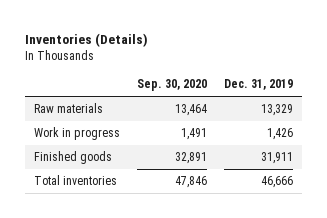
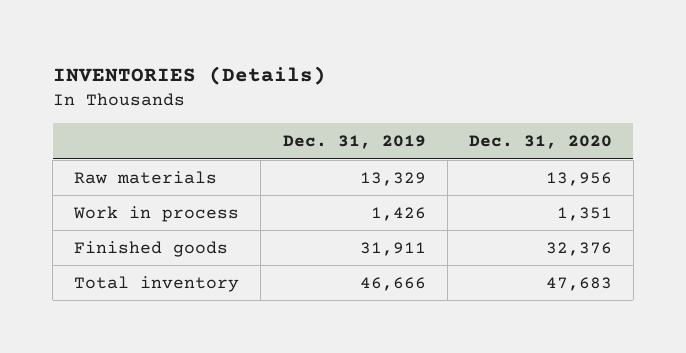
- Inventories (Details)
+ INVENTORIES (Details)
- | Sep. 30, 2020 | Dec. 31, 2019
+ | Dec. 31, 2019 | Dec. 31, 2020
- Work in progress | 1,491 | 1,426
+ Work in process | 1,426 | 1,351
- Total inventories | 47,846 | 46,666
+ Total inventory | 46,666 | 47,683

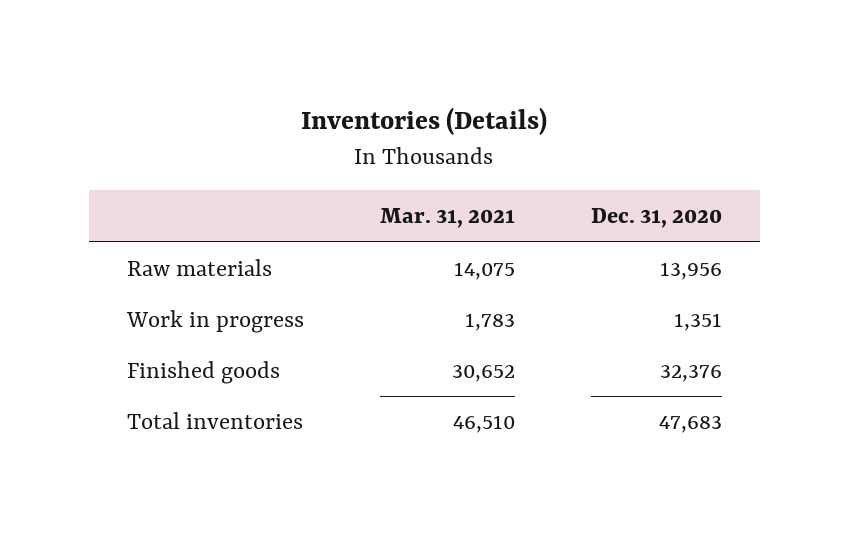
- INVENTORIES (Details)
+ Inventories (Details)
- | Dec. 31, 2019 | Dec. 31, 2020
+ | Mar. 31, 2021 | Dec. 31, 2020
- Work in process | 1,426 | 1,351
+ Work in progress | 1,783 | 1,351
- Total inventory | 46,666 | 47,683
+ Total inventories | 46,510 | 47,683

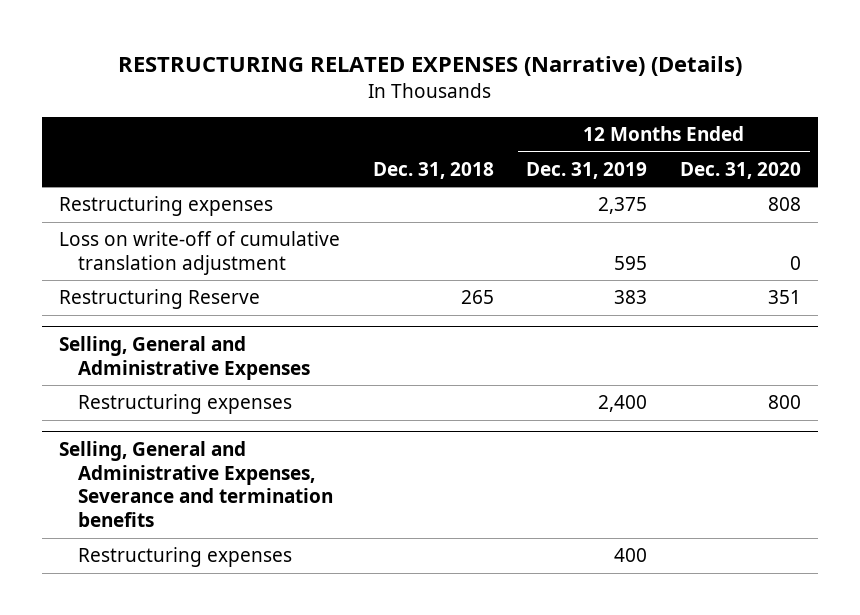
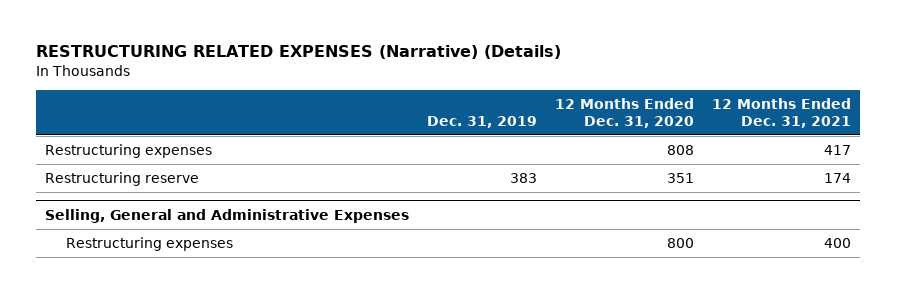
- | Dec. 31, 2018 | 12 Months Ended Dec. 31, 2019 | 12 Months Ended Dec. 31, 2020
+ | Dec. 31, 2019 | 12 Months Ended Dec. 31, 2020 | 12 Months Ended Dec. 31, 2021
- Loss on write-off of cumulative translation adjustment | | 595 | 0
- Restructuring Reserve | 265 | 383 | 351
+ Restructuring reserve | 383 | 351 | 174
- Selling, General and Administrative Expenses, Severance and termination benefits
- Restructuring expenses | | 400 |

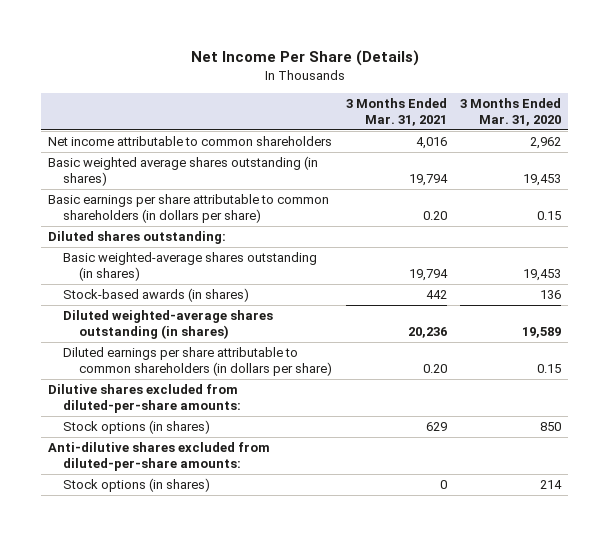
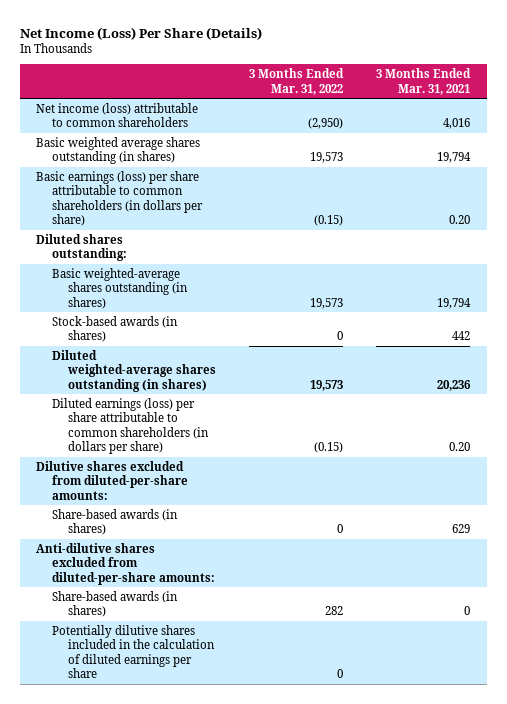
- Net Income Per Share (Details)
+ Net Income (Loss) Per Share (Details)
- | 3 Months Ended Mar. 31, 2021 | 3 Months Ended Mar. 31, 2020
+ | 3 Months Ended Mar. 31, 2022 | 3 Months Ended Mar. 31, 2021
- Net income attributable to common shareholders | 4,016 | 2,962
+ Net income (loss) attributable to common shareholders | (2,950) | 4,016
- Basic earnings per share attributable to common shareholders (in dollars per share) | 0.20 | 0.15
+ Basic earnings (loss) per share attributable to common shareholders (in dollars per share) | (0.15) | 0.20
- Diluted earnings per share attributable to common shareholders (in dollars per share) | 0.20 | 0.15
+ Diluted earnings (loss) per share attributable to common shareholders (in dollars per share) | (0.15) | 0.20
- Stock options (in shares) | 629 | 850
+ Share-based awards (in shares) | 0 | 629
- Stock options (in shares) | 0 | 214
+ Share-based awards (in shares) | 282 | 0
+ Potentially dilutive shares included in the calculation of diluted earnings per share | 0 |

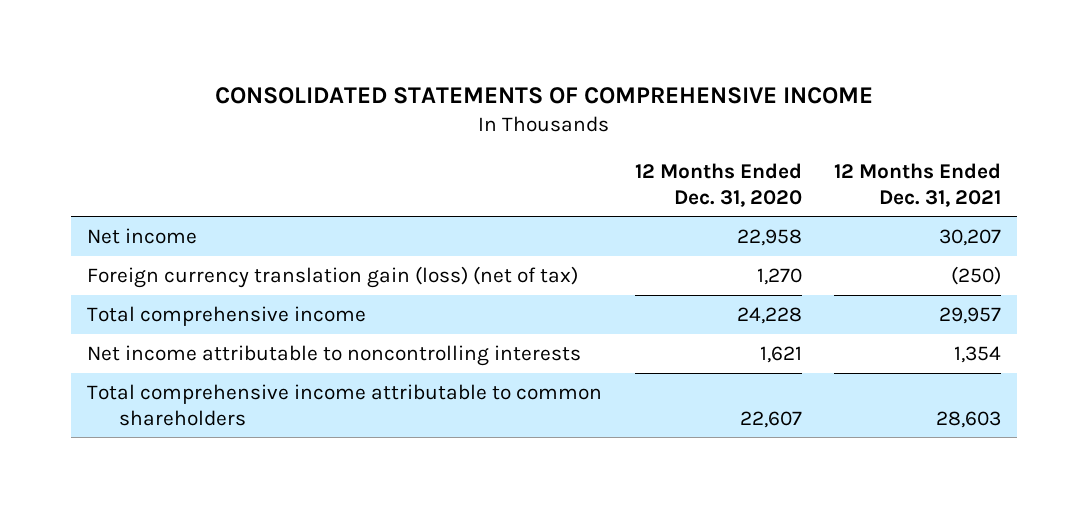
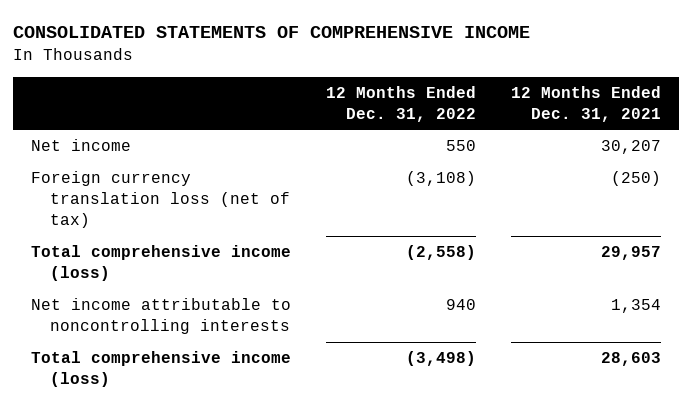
- | 12 Months Ended Dec. 31, 2020 | 12 Months Ended Dec. 31, 2021
+ | 12 Months Ended Dec. 31, 2022 | 12 Months Ended Dec. 31, 2021
- Foreign currency translation gain (loss) (net of tax) | 1,270 | (250)
- Total comprehensive income | 24,228 | 29,957
+ Foreign currency translation loss (net of tax) | (3,108) | (250)
+ Total comprehensive income (loss) | (2,558) | 29,957
- Total comprehensive income attributable to common shareholders | 22,607 | 28,603
+ Total comprehensive income (loss) | (3,498) | 28,603

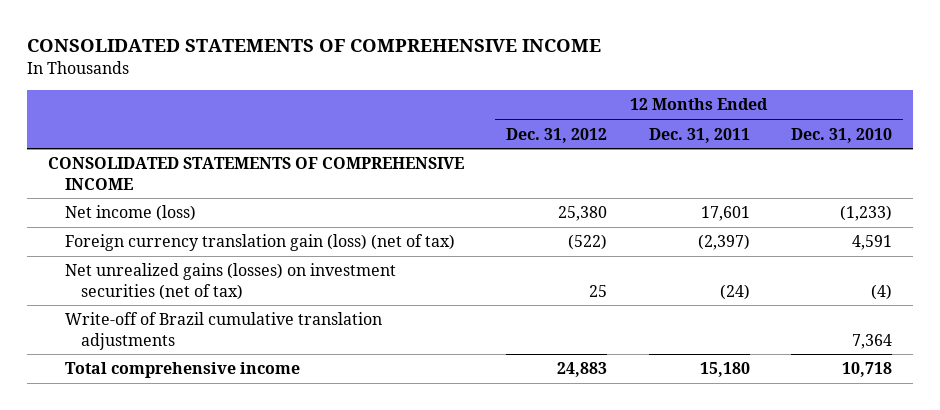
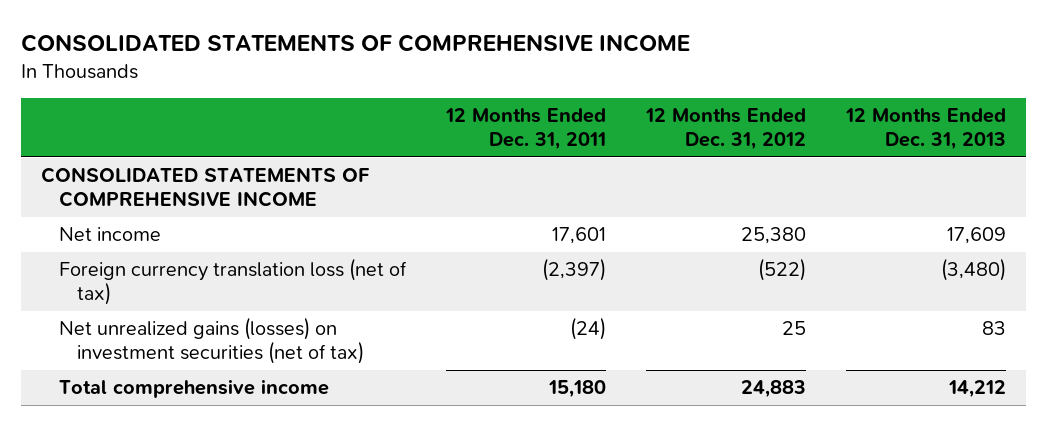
- | 12 Months Ended Dec. 31, 2012 | 12 Months Ended Dec. 31, 2011 | 12 Months Ended Dec. 31, 2010
+ | 12 Months Ended Dec. 31, 2011 | 12 Months Ended Dec. 31, 2012 | 12 Months Ended Dec. 31, 2013
- Net income (loss) | 25,380 | 17,601 | (1,233)
- Foreign currency translation gain (loss) (net of tax) | (522) | (2,397) | 4,591
+ Net income | 17,601 | 25,380 | 17,609
+ Foreign currency translation loss (net of tax) | (2,397) | (522) | (3,480)
- Write-off of Brazil cumulative translation adjustments | | | 7,364

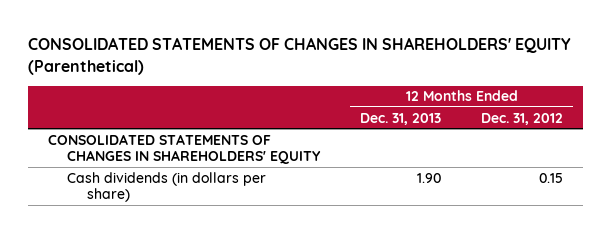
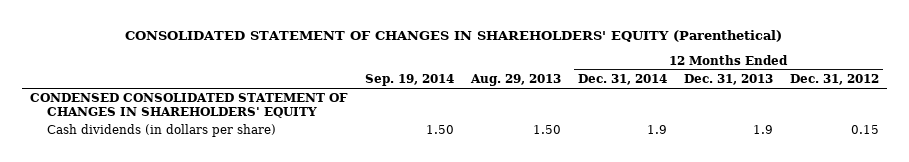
- CONSOLIDATED STATEMENTS OF CHANGES IN SHAREHOLDERS' EQUITY (Parenthetical)
+ CONSOLIDATED STATEMENT OF CHANGES IN SHAREHOLDERS' EQUITY (Parenthetical)
- | 12 Months Ended Dec. 31, 2013 | 12 Months Ended Dec. 31, 2012
+ | Sep. 19, 2014 | Aug. 29, 2013 | 12 Months Ended Dec. 31, 2014 | 12 Months Ended Dec. 31, 2013 | 12 Months Ended Dec. 31, 2012
- CONSOLIDATED STATEMENTS OF CHANGES IN SHAREHOLDERS' EQUITY
- Cash dividends (in dollars per share) | 1.90 | 0.15
+ CONDENSED CONSOLIDATED STATEMENT OF CHANGES IN SHAREHOLDERS' EQUITY
+ Cash dividends (in dollars per share) | 1.50 | 1.50 | 1.9 | 1.9 | 0.15

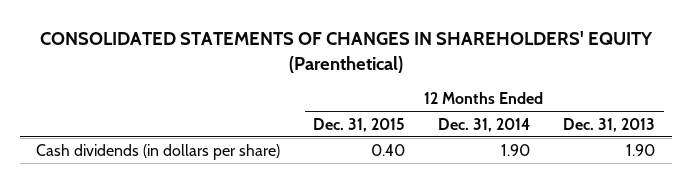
- CONSOLIDATED STATEMENT OF CHANGES IN SHAREHOLDERS' EQUITY (Parenthetical)
+ CONSOLIDATED STATEMENTS OF CHANGES IN SHAREHOLDERS' EQUITY (Parenthetical)
- | Sep. 19, 2014 | Aug. 29, 2013 | 12 Months Ended Dec. 31, 2014 | 12 Months Ended Dec. 31, 2013 | 12 Months Ended Dec. 31, 2012
+ | 12 Months Ended Dec. 31, 2015 | 12 Months Ended Dec. 31, 2014 | 12 Months Ended Dec. 31, 2013
- CONDENSED CONSOLIDATED STATEMENT OF CHANGES IN SHAREHOLDERS' EQUITY
- Cash dividends (in dollars per share) | 1.50 | 1.50 | 1.9 | 1.9 | 0.15
+ Cash dividends (in dollars per share) | 0.40 | 1.90 | 1.90

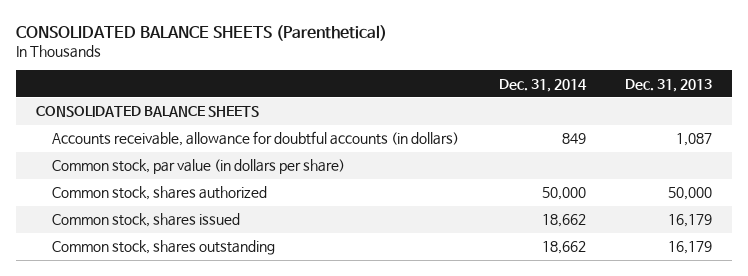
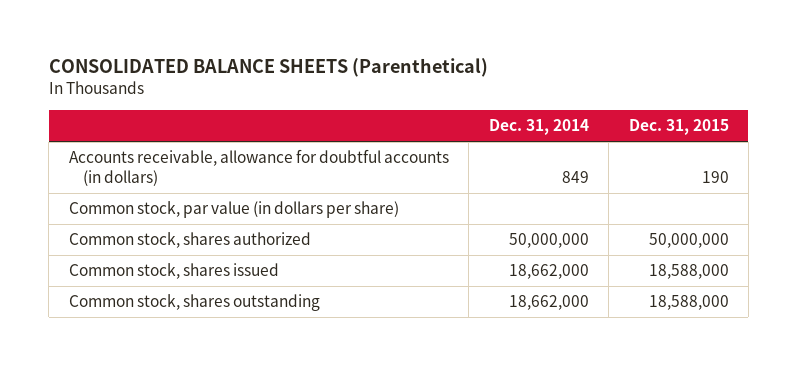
- | Dec. 31, 2014 | Dec. 31, 2013
+ | Dec. 31, 2014 | Dec. 31, 2015
- CONSOLIDATED BALANCE SHEETS
- Common stock, shares authorized | 50,000 | 50,000
- Common stock, shares issued | 18,662 | 16,179
- Common stock, shares outstanding | 18,662 | 16,179
+ Common stock, shares authorized | 50,000,000 | 50,000,000
+ Common stock, shares issued | 18,662,000 | 18,588,000
+ Common stock, shares outstanding | 18,662,000 | 18,588,000

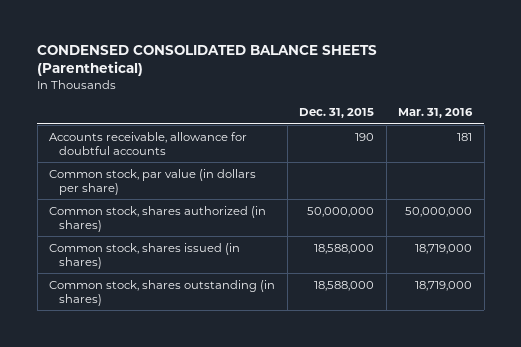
- CONSOLIDATED BALANCE SHEETS (Parenthetical)
+ CONDENSED CONSOLIDATED BALANCE SHEETS (Parenthetical)
- | Dec. 31, 2014 | Dec. 31, 2015
+ | Dec. 31, 2015 | Mar. 31, 2016
- Accounts receivable, allowance for doubtful accounts (in dollars) | 849 | 190
+ Accounts receivable, allowance for doubtful accounts | 190 | 181
- Common stock, shares authorized | 50,000,000 | 50,000,000
- Common stock, shares issued | 18,662,000 | 18,588,000
- Common stock, shares outstanding | 18,662,000 | 18,588,000
+ Common stock, shares authorized (in shares) | 50,000,000 | 50,000,000
+ Common stock, shares issued (in shares) | 18,588,000 | 18,719,000
+ Common stock, shares outstanding (in shares) | 18,588,000 | 18,719,000

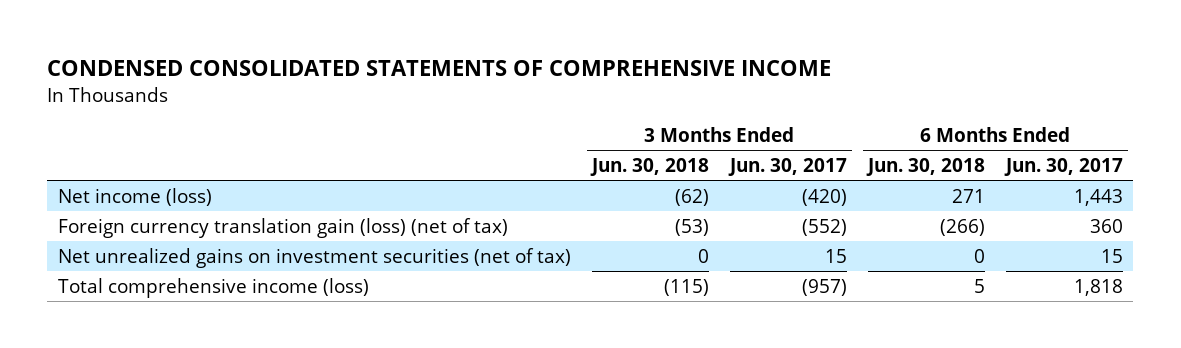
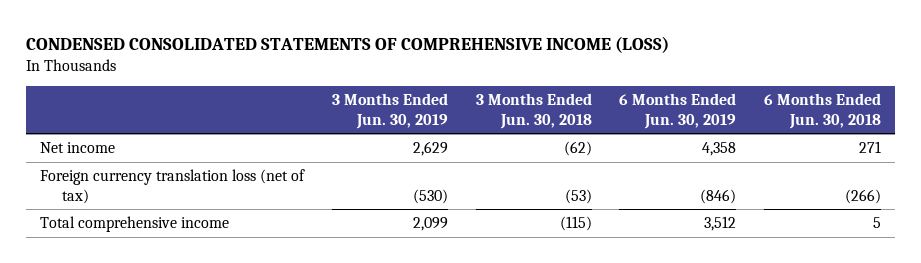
- CONDENSED CONSOLIDATED STATEMENTS OF COMPREHENSIVE INCOME
+ CONDENSED CONSOLIDATED STATEMENTS OF COMPREHENSIVE INCOME (LOSS)
- | 3 Months Ended Jun. 30, 2018 | 3 Months Ended Jun. 30, 2017 | 6 Months Ended Jun. 30, 2018 | 6 Months Ended Jun. 30, 2017
+ | 3 Months Ended Jun. 30, 2019 | 3 Months Ended Jun. 30, 2018 | 6 Months Ended Jun. 30, 2019 | 6 Months Ended Jun. 30, 2018
- Net income (loss) | (62) | (420) | 271 | 1,443
- Foreign currency translation gain (loss) (net of tax) | (53) | (552) | (266) | 360
- Net unrealized gains on investment securities (net of tax) | 0 | 15 | 0 | 15
- Total comprehensive income (loss) | (115) | (957) | 5 | 1,818
+ Net income | 2,629 | (62) | 4,358 | 271
+ Foreign currency translation loss (net of tax) | (530) | (53) | (846) | (266)
+ Total comprehensive income | 2,099 | (115) | 3,512 | 5

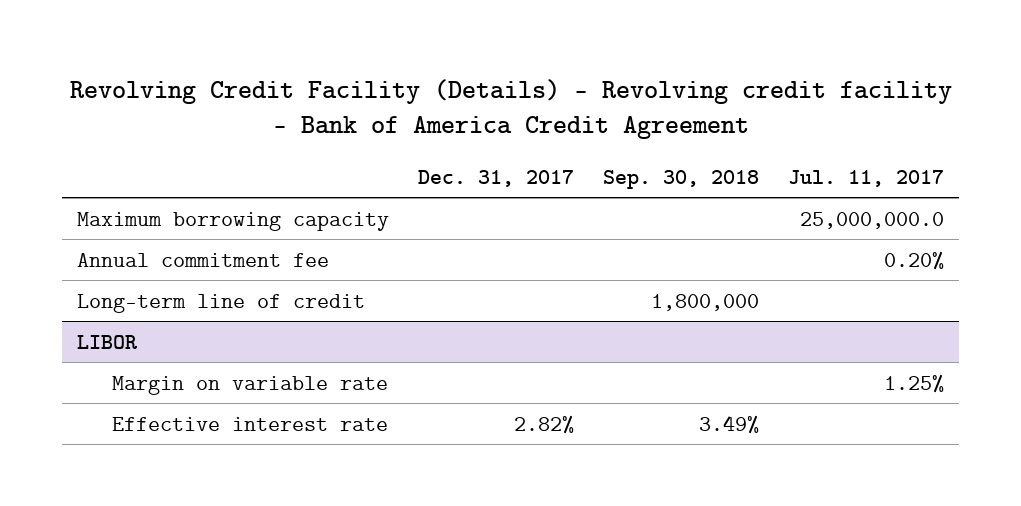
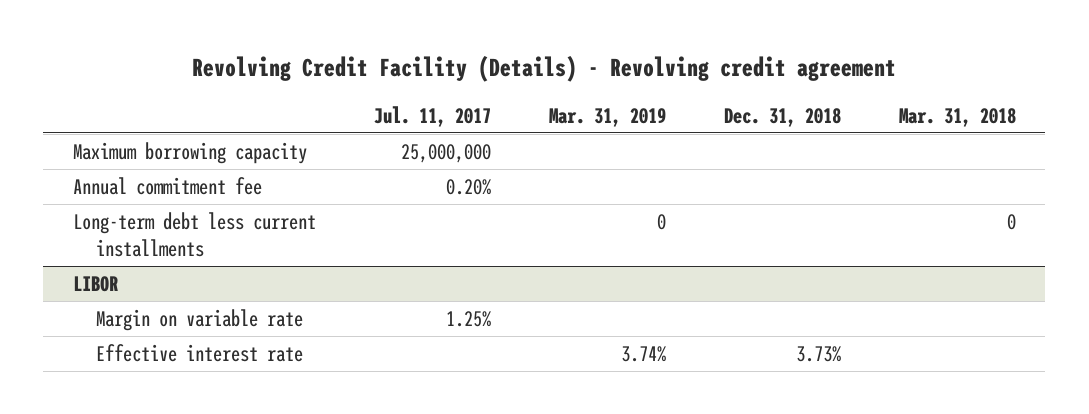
- Revolving Credit Facility (Details) - Revolving credit facility - Bank of America Credit Agreement
+ Revolving Credit Facility (Details) - Revolving credit agreement
- | Dec. 31, 2017 | Sep. 30, 2018 | Jul. 11, 2017
+ | Jul. 11, 2017 | Mar. 31, 2019 | Dec. 31, 2018 | Mar. 31, 2018
- Maximum borrowing capacity | | | 25,000,000.0
+ Maximum borrowing capacity | 25,000,000 | | |
- Long-term line of credit | | 1,800,000 |
+ Long-term debt less current installments | | 0 | | 0

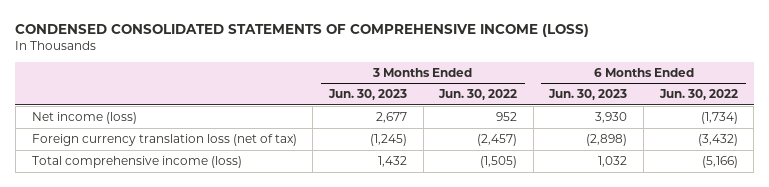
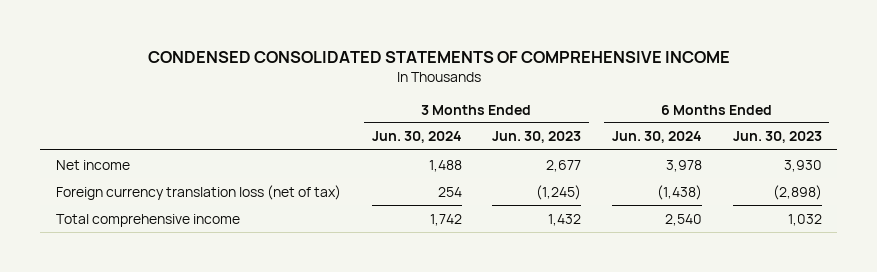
- CONDENSED CONSOLIDATED STATEMENTS OF COMPREHENSIVE INCOME (LOSS)
+ CONDENSED CONSOLIDATED STATEMENTS OF COMPREHENSIVE INCOME
- | 3 Months Ended Jun. 30, 2023 | 3 Months Ended Jun. 30, 2022 | 6 Months Ended Jun. 30, 2023 | 6 Months Ended Jun. 30, 2022
+ | 3 Months Ended Jun. 30, 2024 | 3 Months Ended Jun. 30, 2023 | 6 Months Ended Jun. 30, 2024 | 6 Months Ended Jun. 30, 2023
- Net income (loss) | 2,677 | 952 | 3,930 | (1,734)
+ Net income | 1,488 | 2,677 | 3,978 | 3,930
- Total comprehensive income (loss) | 1,432 | (1,505) | 1,032 | (5,166)
+ Total comprehensive income | 1,742 | 1,432 | 2,540 | 1,032

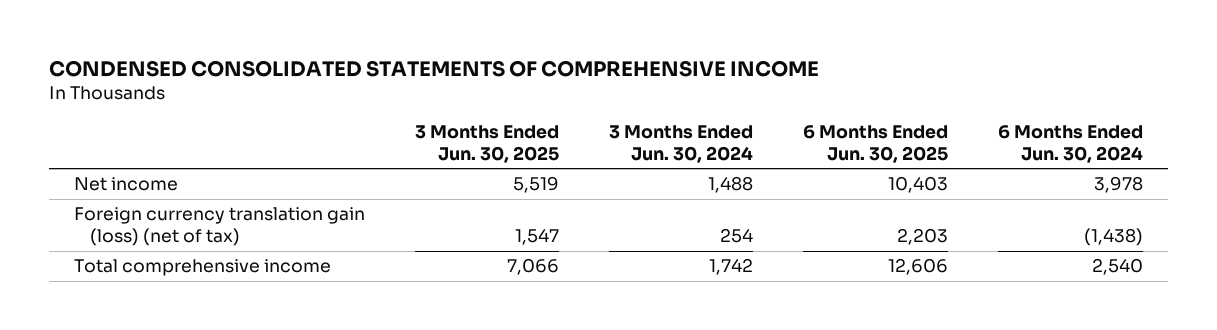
- | 3 Months Ended Jun. 30, 2024 | 3 Months Ended Jun. 30, 2023 | 6 Months Ended Jun. 30, 2024 | 6 Months Ended Jun. 30, 2023
+ | 3 Months Ended Jun. 30, 2025 | 3 Months Ended Jun. 30, 2024 | 6 Months Ended Jun. 30, 2025 | 6 Months Ended Jun. 30, 2024
- Foreign currency translation loss (net of tax) | 254 | (1,245) | (1,438) | (2,898)
+ Foreign currency translation gain (loss) (net of tax) | 1,547 | 254 | 2,203 | (1,438)

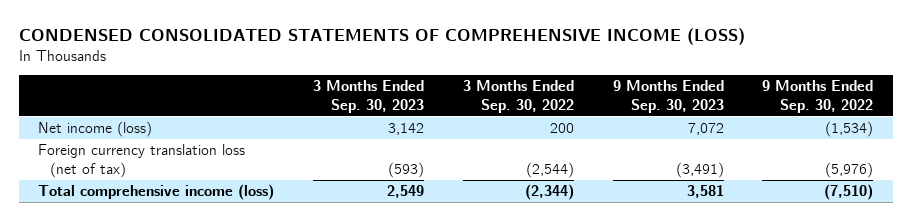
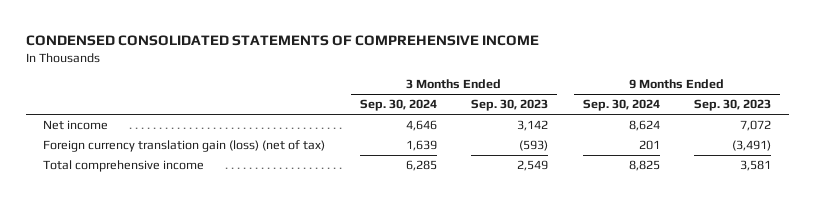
- CONDENSED CONSOLIDATED STATEMENTS OF COMPREHENSIVE INCOME (LOSS)
+ CONDENSED CONSOLIDATED STATEMENTS OF COMPREHENSIVE INCOME
- | 3 Months Ended Sep. 30, 2023 | 3 Months Ended Sep. 30, 2022 | 9 Months Ended Sep. 30, 2023 | 9 Months Ended Sep. 30, 2022
+ | 3 Months Ended Sep. 30, 2024 | 3 Months Ended Sep. 30, 2023 | 9 Months Ended Sep. 30, 2024 | 9 Months Ended Sep. 30, 2023
- Net income (loss) | 3,142 | 200 | 7,072 | (1,534)
- Foreign currency translation loss (net of tax) | (593) | (2,544) | (3,491) | (5,976)
- Total comprehensive income (loss) | 2,549 | (2,344) | 3,581 | (7,510)
+ Net income | 4,646 | 3,142 | 8,624 | 7,072
+ Foreign currency translation gain (loss) (net of tax) | 1,639 | (593) | 201 | (3,491)
+ Total comprehensive income | 6,285 | 2,549 | 8,825 | 3,581

